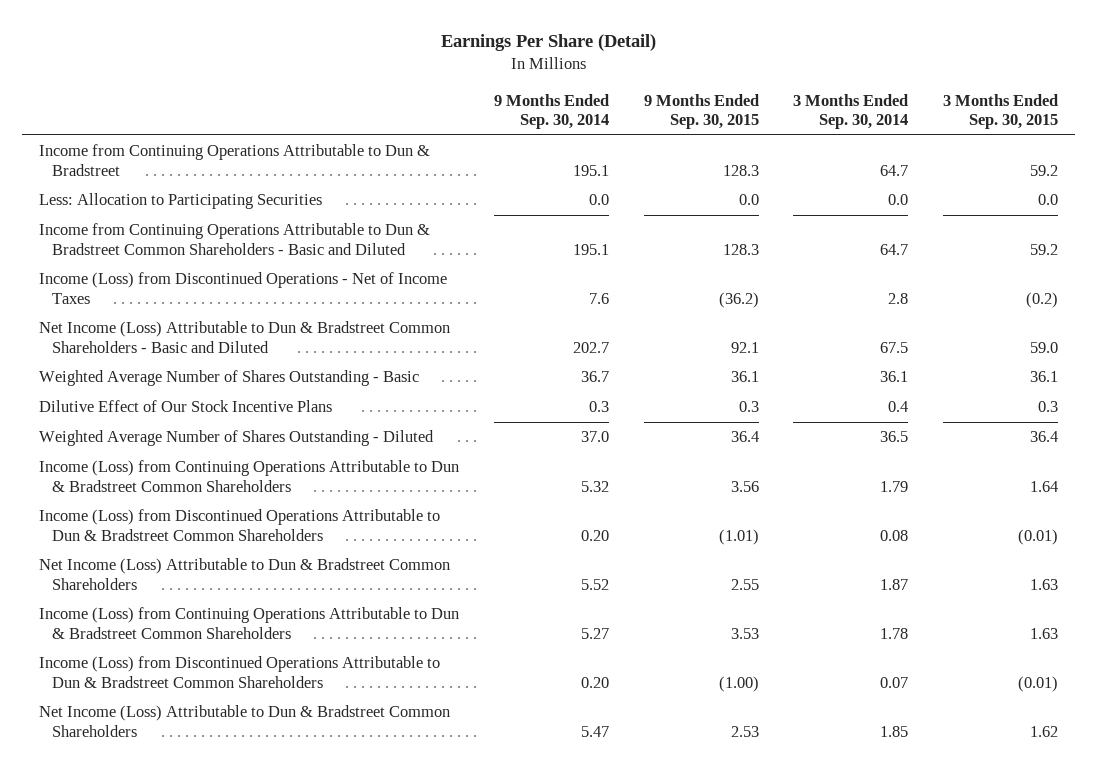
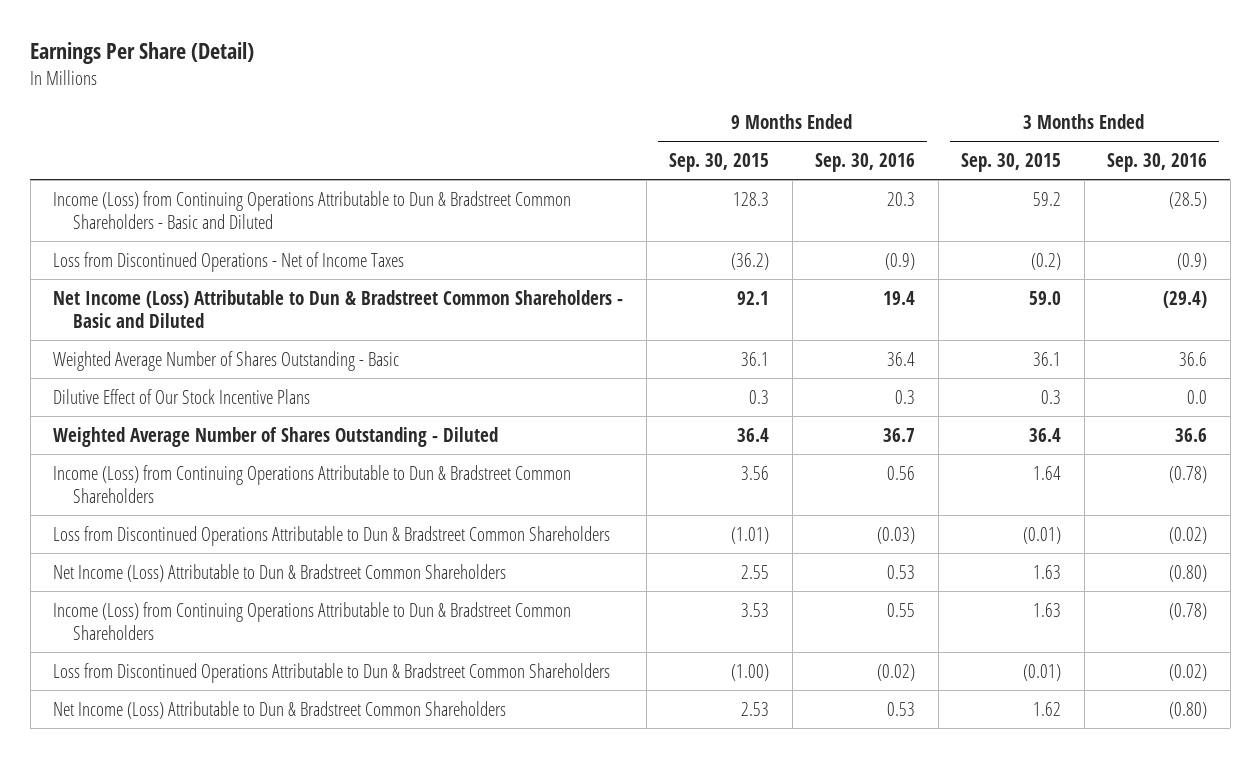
- | 9 Months Ended Sep. 30, 2014 | 9 Months Ended Sep. 30, 2015 | 3 Months Ended Sep. 30, 2014 | 3 Months Ended Sep. 30, 2015
+ | 9 Months Ended Sep. 30, 2015 | 9 Months Ended Sep. 30, 2016 | 3 Months Ended Sep. 30, 2015 | 3 Months Ended Sep. 30, 2016
- Income from Continuing Operations Attributable to Dun & Bradstreet | 195.1 | 128.3 | 64.7 | 59.2
- Less: Allocation to Participating Securities | 0.0 | 0.0 | 0.0 | 0.0
- Income from Continuing Operations Attributable to Dun & Bradstreet Common Shareholders - Basic and Diluted | 195.1 | 128.3 | 64.7 | 59.2
- Income (Loss) from Discontinued Operations - Net of Income Taxes | 7.6 | (36.2) | 2.8 | (0.2)
+ Income (Loss) from Continuing Operations Attributable to Dun & Bradstreet Common Shareholders - Basic and Diluted | 128.3 | 20.3 | 59.2 | (28.5)
+ Loss from Discontinued Operations - Net of Income Taxes | (36.2) | (0.9) | (0.2) | (0.9)
- Income (Loss) from Discontinued Operations Attributable to Dun & Bradstreet Common Shareholders | 0.20 | (1.01) | 0.08 | (0.01)
+ Loss from Discontinued Operations Attributable to Dun & Bradstreet Common Shareholders | (1.01) | (0.03) | (0.01) | (0.02)
- Income (Loss) from Discontinued Operations Attributable to Dun & Bradstreet Common Shareholders | 0.20 | (1.00) | 0.07 | (0.01)
+ Loss from Discontinued Operations Attributable to Dun & Bradstreet Common Shareholders | (1.00) | (0.02) | (0.01) | (0.02)

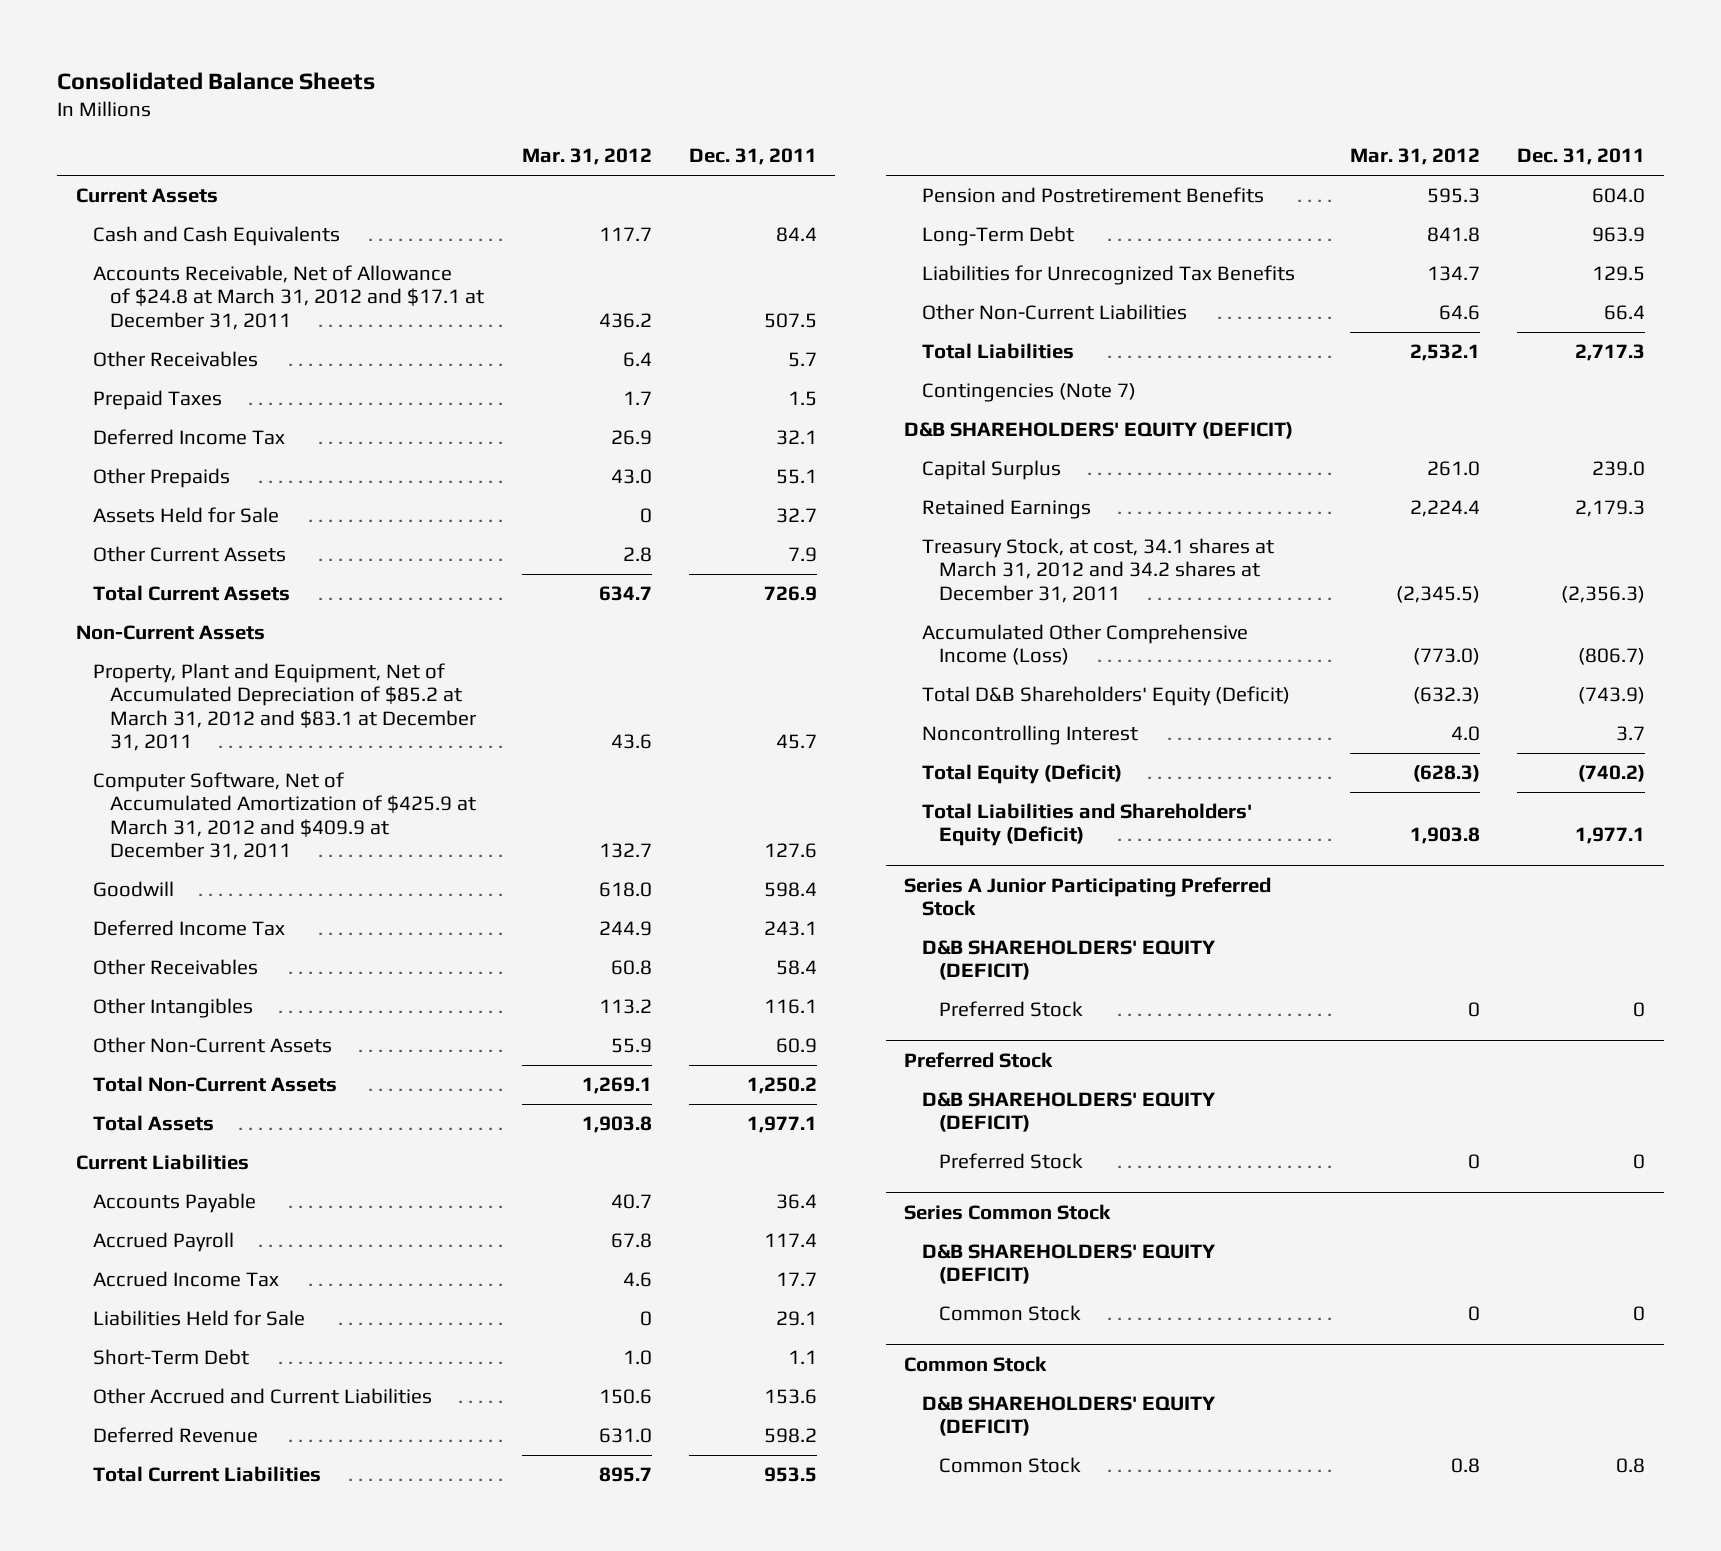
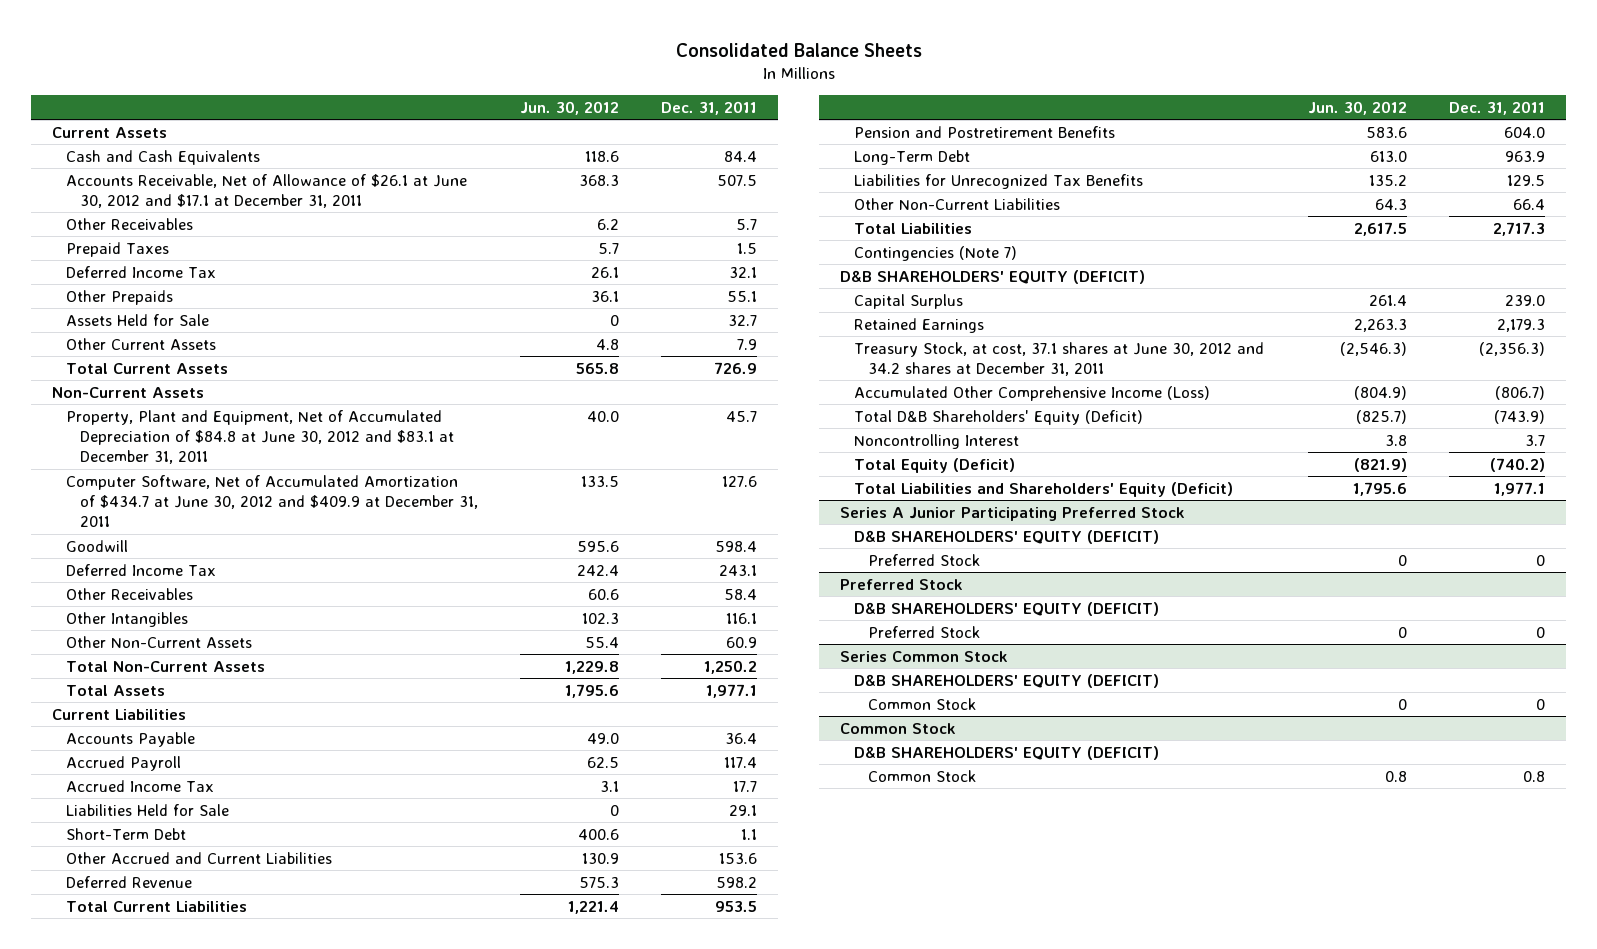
- | Mar. 31, 2012 | Dec. 31, 2011
+ | Jun. 30, 2012 | Dec. 31, 2011
- Accounts Receivable, Net of Allowance of $24.8 at March 31, 2012 and $17.1 at December 31, 2011 | 436.2 | 507.5
+ Accounts Receivable, Net of Allowance of $26.1 at June 30, 2012 and $17.1 at December 31, 2011 | 368.3 | 507.5
- Property, Plant and Equipment, Net of Accumulated Depreciation of $85.2 at March 31, 2012 and $83.1 at December 31, 2011 | 43.6 | 45.7
- Computer Software, Net of Accumulated Amortization of $425.9 at March 31, 2012 and $409.9 at December 31, 2011 | 132.7 | 127.6
+ Property, Plant and Equipment, Net of Accumulated Depreciation of $84.8 at June 30, 2012 and $83.1 at December 31, 2011 | 40.0 | 45.7
+ Computer Software, Net of Accumulated Amortization of $434.7 at June 30, 2012 and $409.9 at December 31, 2011 | 133.5 | 127.6
- Treasury Stock, at cost, 34.1 shares at March 31, 2012 and 34.2 shares at December 31, 2011 | (2,345.5) | (2,356.3)
+ Treasury Stock, at cost, 37.1 shares at June 30, 2012 and 34.2 shares at December 31, 2011 | (2,546.3) | (2,356.3)

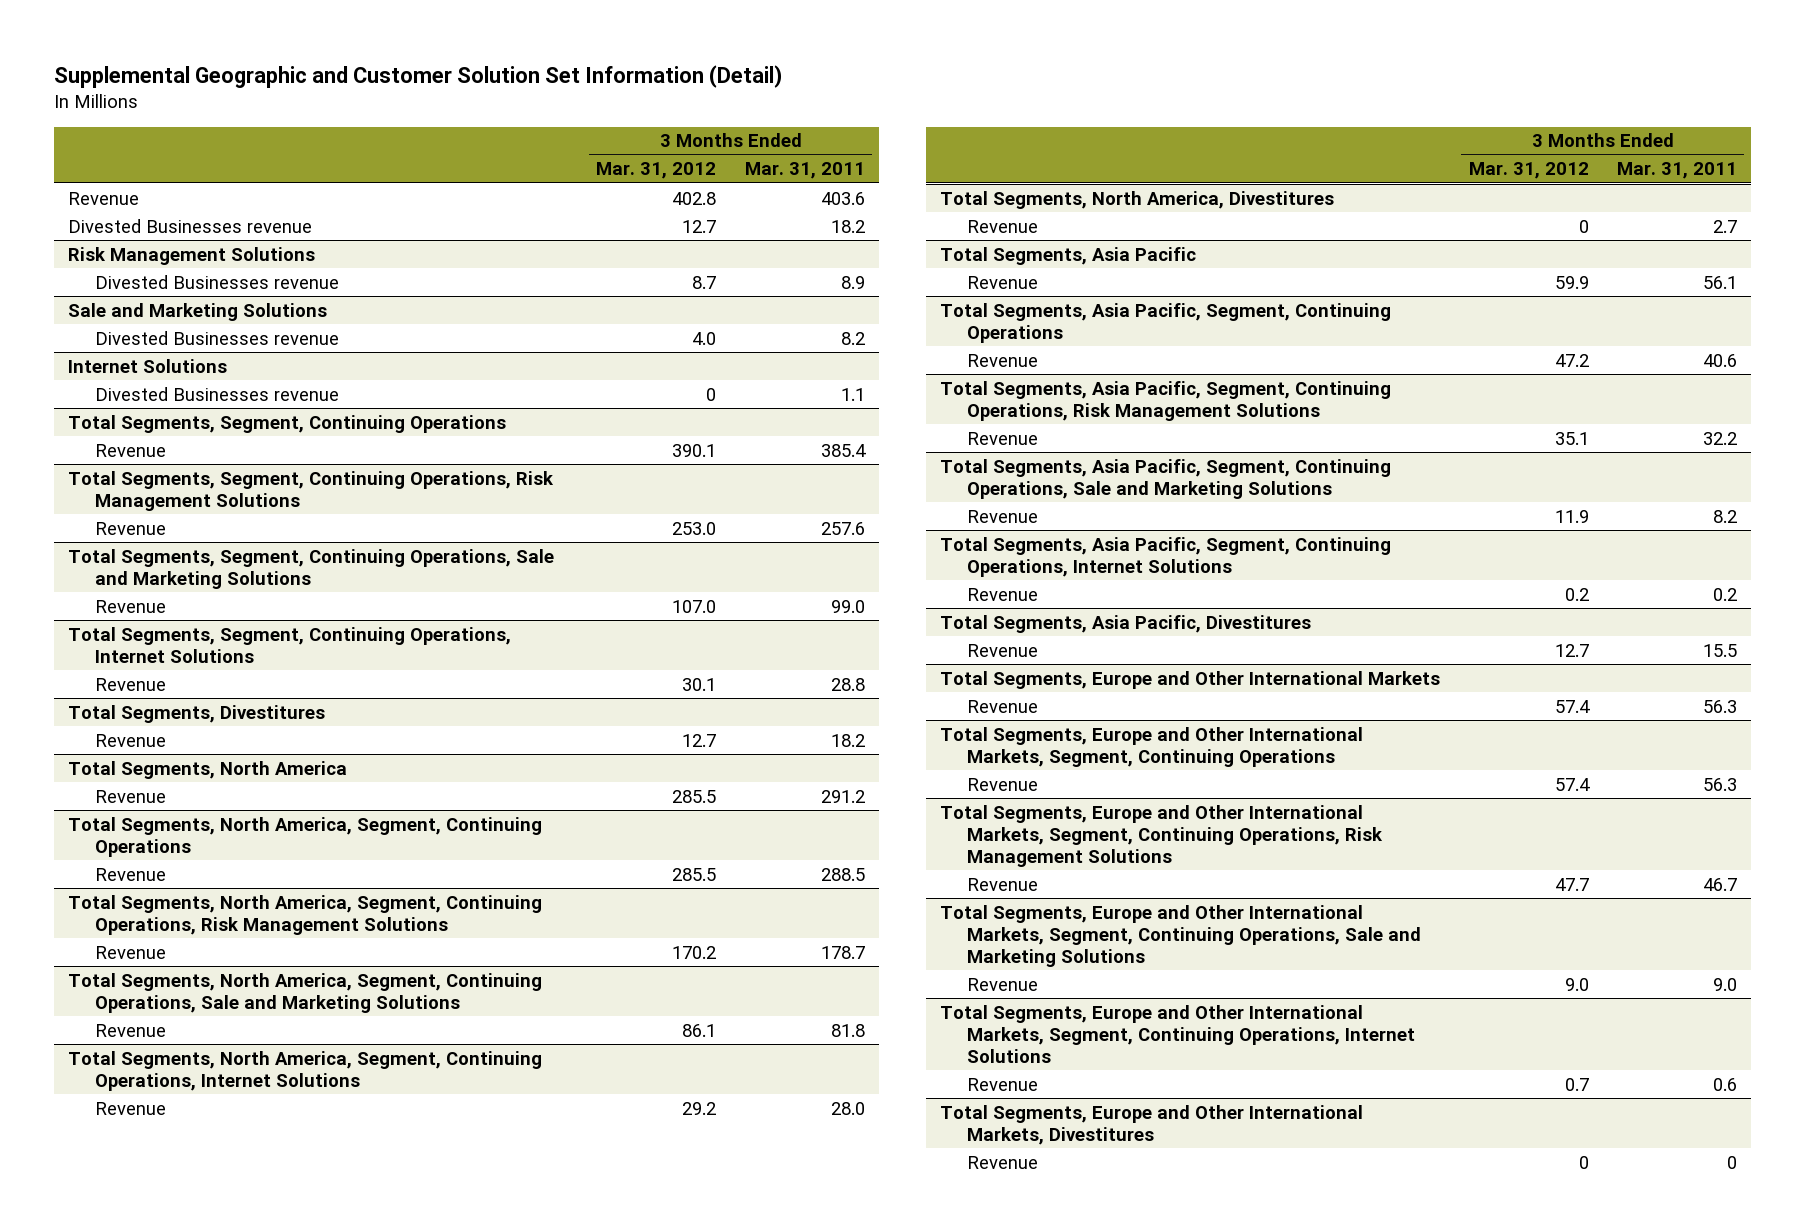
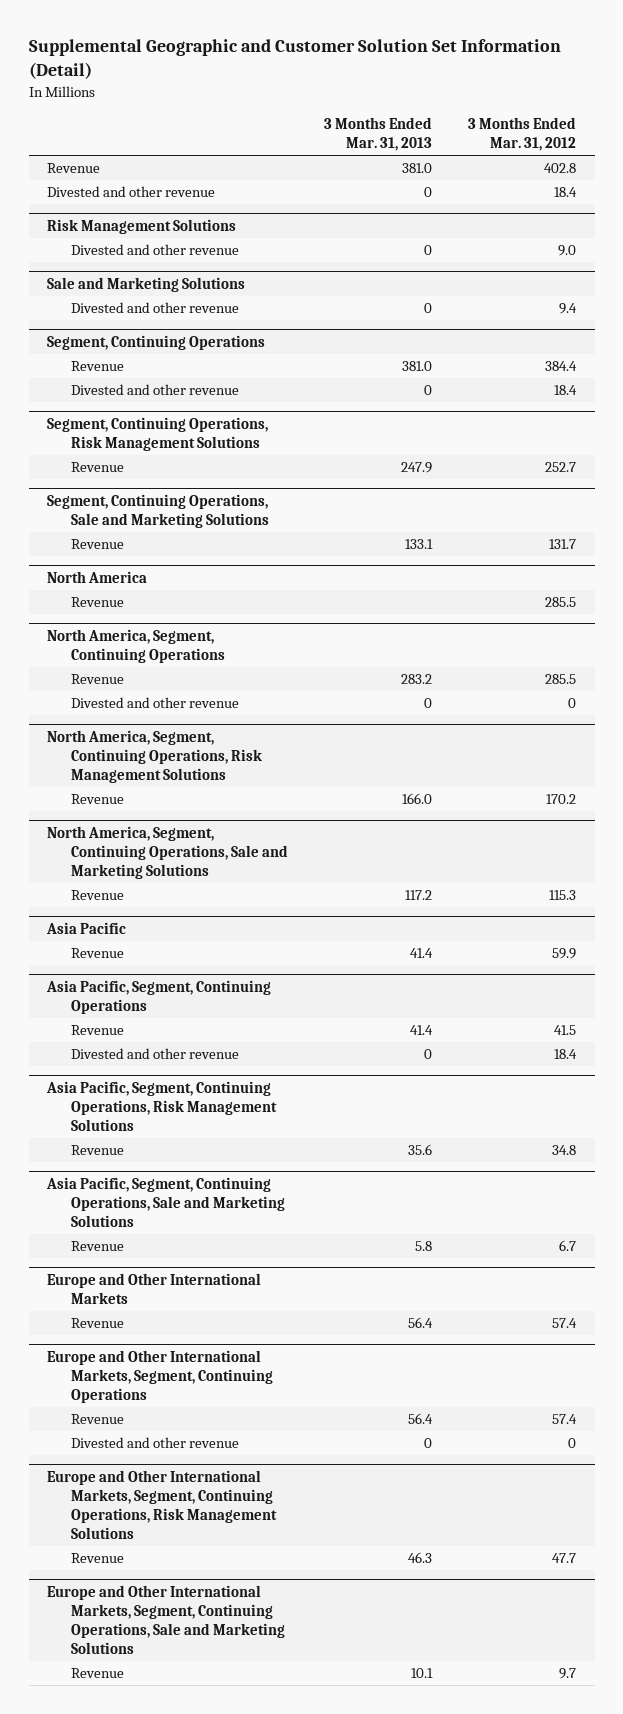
- | 3 Months Ended Mar. 31, 2012 | 3 Months Ended Mar. 31, 2011
+ | 3 Months Ended Mar. 31, 2013 | 3 Months Ended Mar. 31, 2012
- Divested Businesses revenue | 12.7 | 18.2
+ Divested and other revenue | 0 | 18.4
@ Risk Management Solutions
- Divested Businesses revenue | 8.7 | 8.9
+ Divested and other revenue | 0 | 9.0
@ Sale and Marketing Solutions
- Divested Businesses revenue | 4.0 | 8.2
- Internet Solutions
- Divested Businesses revenue | 0 | 1.1
- Total Segments, Segment, Continuing Operations
- Revenue | 390.1 | 385.4
- Total Segments, Segment, Continuing Operations, Risk Management Solutions
- Revenue | 253.0 | 257.6
- Total Segments, Segment, Continuing Operations, Sale and Marketing Solutions
- Revenue | 107.0 | 99.0
- Total Segments, Segment, Continuing Operations, Internet Solutions
- Revenue | 30.1 | 28.8
- Total Segments, Divestitures
- Revenue | 12.7 | 18.2
- Total Segments, North America
@ Sale and Marketing Solutions
+ Divested and other revenue | 0 | 9.4
+ Segment, Continuing Operations
+ Revenue | 381.0 | 384.4
+ Divested and other revenue | 0 | 18.4
+ Segment, Continuing Operations, Risk Management Solutions
+ Revenue | 247.9 | 252.7
+ Segment, Continuing Operations, Sale and Marketing Solutions
+ Revenue | 133.1 | 131.7
+ North America
- Total Segments, North America, Segment, Continuing Operations
+ North America, Segment, Continuing Operations
- Total Segments, North America, Segment, Continuing Operations, Risk Management Solutions
+ Divested and other revenue | 0 | 0
+ North America, Segment, Continuing Operations, Risk Management Solutions
- Total Segments, North America, Segment, Continuing Operations, Sale and Marketing Solutions
- Revenue | 86.1 | 81.8
- Total Segments, North America, Segment, Continuing Operations, Internet Solutions
- Revenue | 29.2 | 28.0
- Total Segments, North America, Divestitures
- Revenue | 0 | 2.7
- Total Segments, Asia Pacific
+ North America, Segment, Continuing Operations, Sale and Marketing Solutions
+ Revenue | 117.2 | 115.3
+ Asia Pacific
- Total Segments, Asia Pacific, Segment, Continuing Operations
- Revenue | 47.2 | 40.6
- Total Segments, Asia Pacific, Segment, Continuing Operations, Risk Management Solutions
- Revenue | 35.1 | 32.2
- Total Segments, Asia Pacific, Segment, Continuing Operations, Sale and Marketing Solutions
- Revenue | 11.9 | 8.2
- Total Segments, Asia Pacific, Segment, Continuing Operations, Internet Solutions
- Revenue | 0.2 | 0.2
- Total Segments, Asia Pacific, Divestitures
- Revenue | 12.7 | 15.5
- Total Segments, Europe and Other International Markets
+ Asia Pacific, Segment, Continuing Operations
+ Revenue | 41.4 | 41.5
+ Divested and other revenue | 0 | 18.4
+ Asia Pacific, Segment, Continuing Operations, Risk Management Solutions
+ Revenue | 35.6 | 34.8
+ Asia Pacific, Segment, Continuing Operations, Sale and Marketing Solutions
+ Revenue | 5.8 | 6.7
+ Europe and Other International Markets
- Total Segments, Europe and Other International Markets, Segment, Continuing Operations
+ Europe and Other International Markets, Segment, Continuing Operations
- Total Segments, Europe and Other International Markets, Segment, Continuing Operations, Risk Management Solutions
+ Divested and other revenue | 0 | 0
+ Europe and Other International Markets, Segment, Continuing Operations, Risk Management Solutions
- Total Segments, Europe and Other International Markets, Segment, Continuing Operations, Sale and Marketing Solutions
- Revenue | 9.0 | 9.0
- Total Segments, Europe and Other International Markets, Segment, Continuing Operations, Internet Solutions
- Revenue | 0.7 | 0.6
- Total Segments, Europe and Other International Markets, Divestitures
- Revenue | 0 | 0
+ Europe and Other International Markets, Segment, Continuing Operations, Sale and Marketing Solutions
+ Revenue | 10.1 | 9.7

